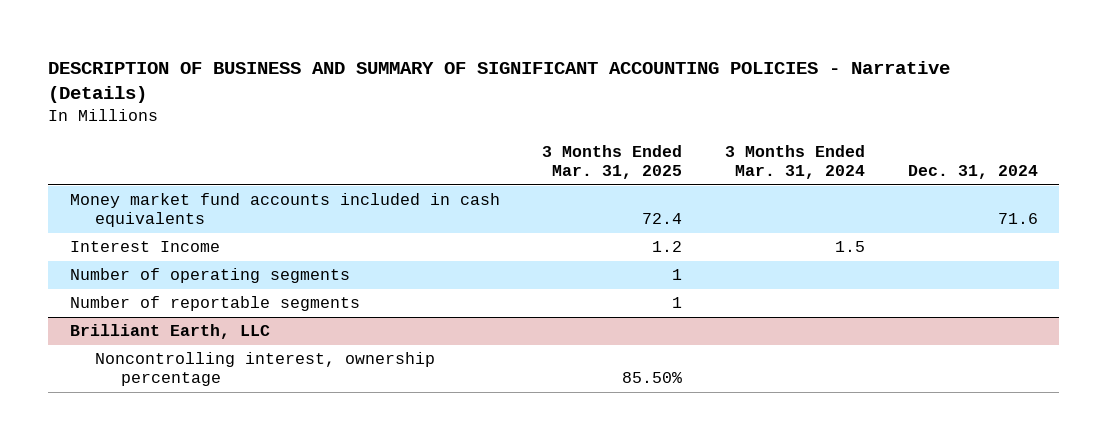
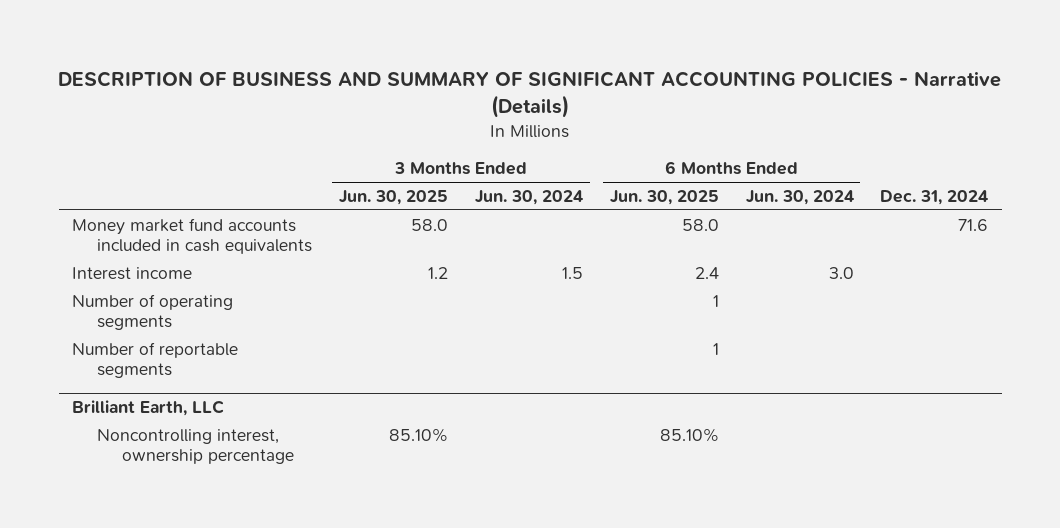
- | 3 Months Ended Mar. 31, 2025 | 3 Months Ended Mar. 31, 2024 | Dec. 31, 2024
+ | 3 Months Ended Jun. 30, 2025 | 3 Months Ended Jun. 30, 2024 | 6 Months Ended Jun. 30, 2025 | 6 Months Ended Jun. 30, 2024 | Dec. 31, 2024
- Interest Income | 1.2 | 1.5 |
+ Interest income | 1.2 | 1.5 | 2.4 | 3.0 |

